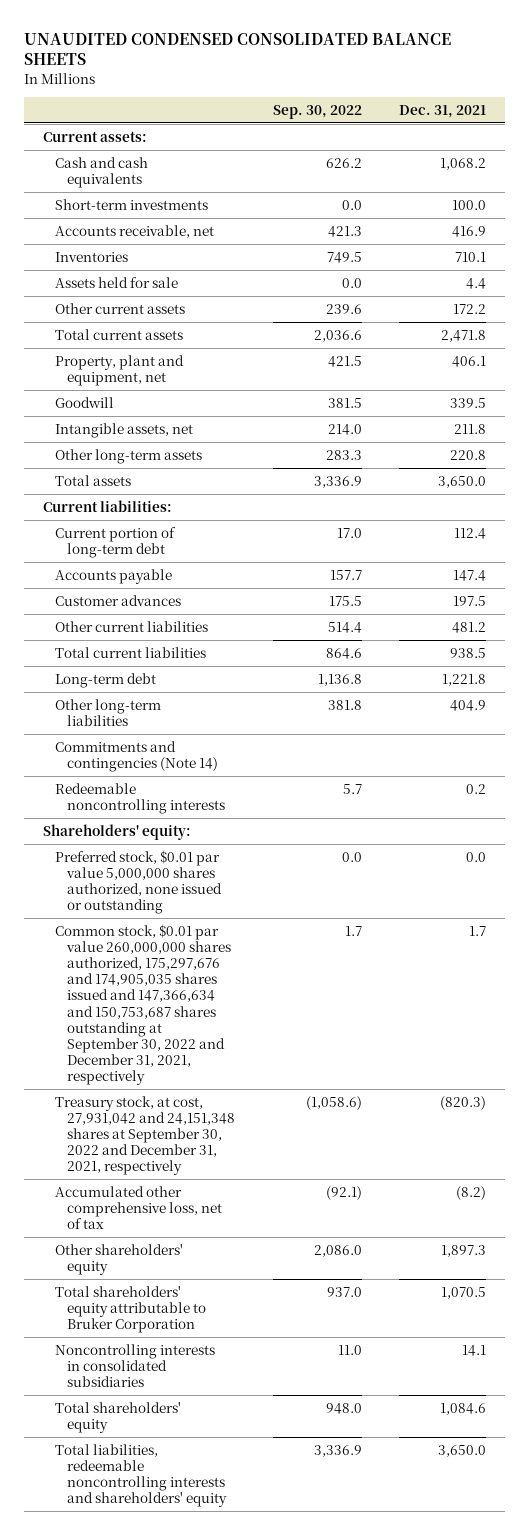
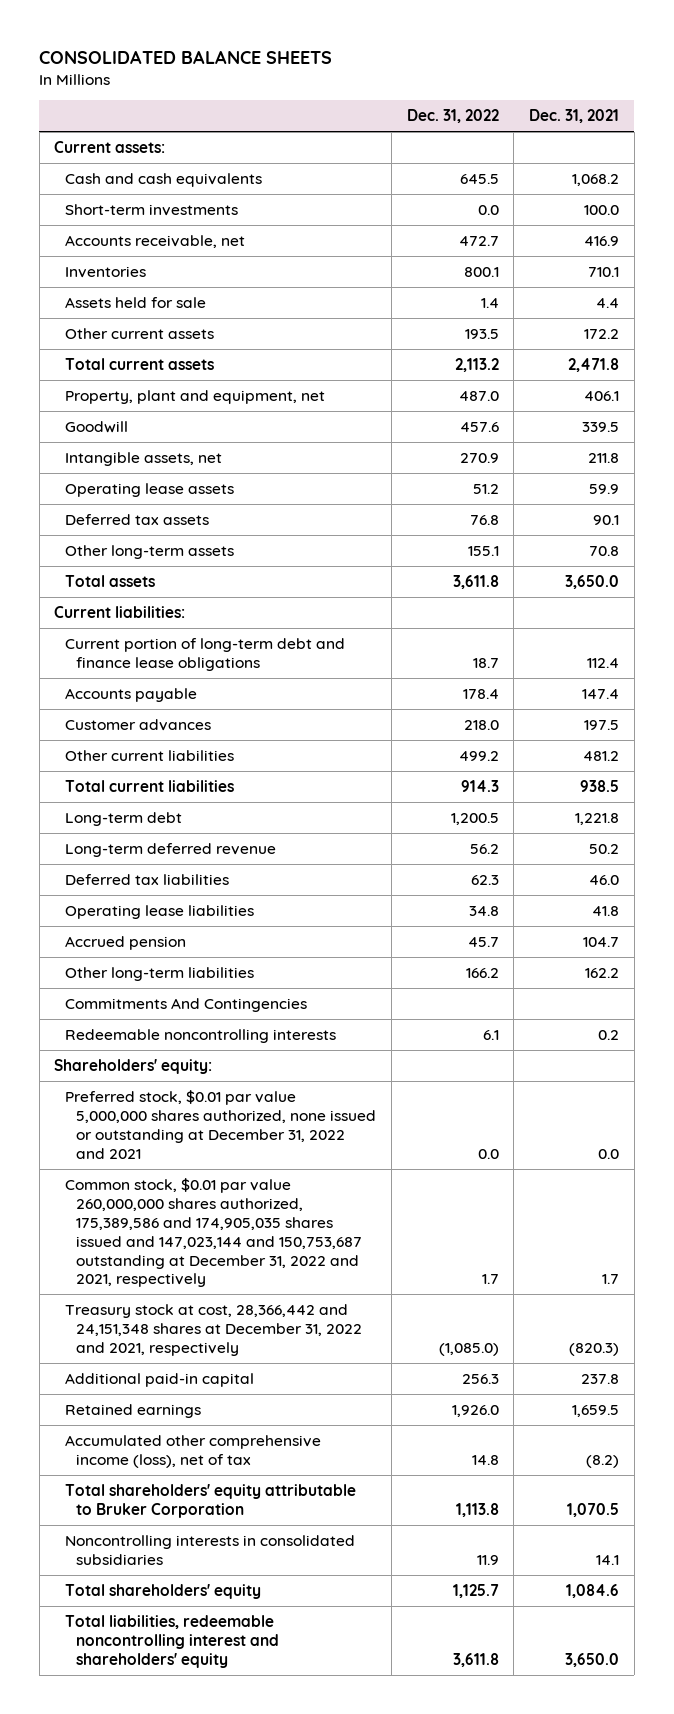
- UNAUDITED CONDENSED CONSOLIDATED BALANCE SHEETS
+ CONSOLIDATED BALANCE SHEETS
- | Sep. 30, 2022 | Dec. 31, 2021
+ | Dec. 31, 2022 | Dec. 31, 2021
- Other long-term assets | 283.3 | 220.8
+ Operating lease assets | 51.2 | 59.9
+ Deferred tax assets | 76.8 | 90.1
+ Other long-term assets | 155.1 | 70.8
- Current portion of long-term debt | 17.0 | 112.4
+ Current portion of long-term debt and finance lease obligations | 18.7 | 112.4
- Other long-term liabilities | 381.8 | 404.9
- Commitments and contingencies (Note 14)
+ Long-term deferred revenue | 56.2 | 50.2
+ Deferred tax liabilities | 62.3 | 46.0
+ Operating lease liabilities | 34.8 | 41.8
+ Accrued pension | 45.7 | 104.7
+ Other long-term liabilities | 166.2 | 162.2
+ Commitments And Contingencies
- Preferred stock, $0.01 par value 5,000,000 shares authorized, none issued or outstanding | 0.0 | 0.0
- Common stock, $0.01 par value 260,000,000 shares authorized, 175,297,676 and 174,905,035 shares issued and 147,366,634 and 150,753,687 shares outstanding at September 30, 2022 and December 31, 2021, respectively | 1.7 | 1.7
- Treasury stock, at cost, 27,931,042 and 24,151,348 shares at September 30, 2022 and December 31, 2021, respectively | (1,058.6) | (820.3)
- Accumulated other comprehensive loss, net of tax | (92.1) | (8.2)
- Other shareholders' equity | 2,086.0 | 1,897.3
+ Preferred stock, $0.01 par value 5,000,000 shares authorized, none issued or outstanding at December 31, 2022 and 2021 | 0.0 | 0.0
+ Common stock, $0.01 par value 260,000,000 shares authorized, 175,389,586 and 174,905,035 shares issued and 147,023,144 and 150,753,687 outstanding at December 31, 2022 and 2021, respectively | 1.7 | 1.7
+ Treasury stock at cost, 28,366,442 and 24,151,348 shares at December 31, 2022 and 2021, respectively | (1,085.0) | (820.3)
+ Additional paid-in capital | 256.3 | 237.8
+ Retained earnings | 1,926.0 | 1,659.5
+ Accumulated other comprehensive income (loss), net of tax | 14.8 | (8.2)
- Total liabilities, redeemable noncontrolling interests and shareholders' equity | 3,336.9 | 3,650.0
+ Total liabilities, redeemable noncontrolling interest and shareholders' equity | 3,611.8 | 3,650.0

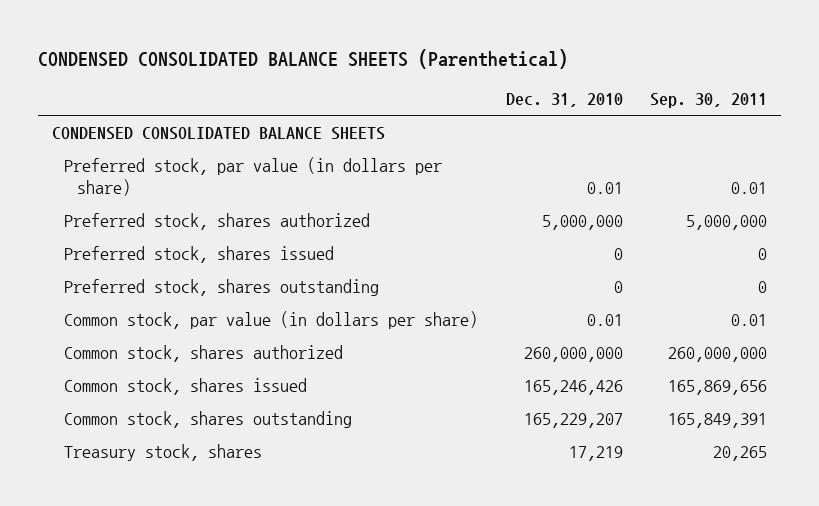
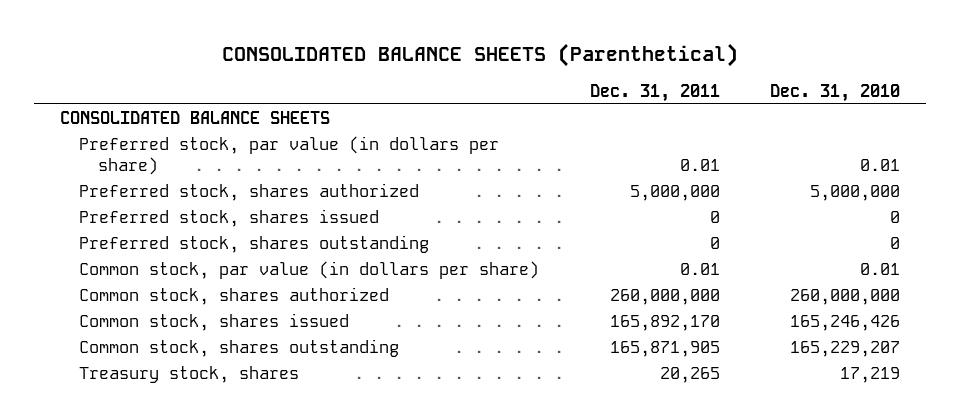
- CONDENSED CONSOLIDATED BALANCE SHEETS (Parenthetical)
+ CONSOLIDATED BALANCE SHEETS (Parenthetical)
- | Dec. 31, 2010 | Sep. 30, 2011
+ | Dec. 31, 2011 | Dec. 31, 2010
- CONDENSED CONSOLIDATED BALANCE SHEETS
+ CONSOLIDATED BALANCE SHEETS

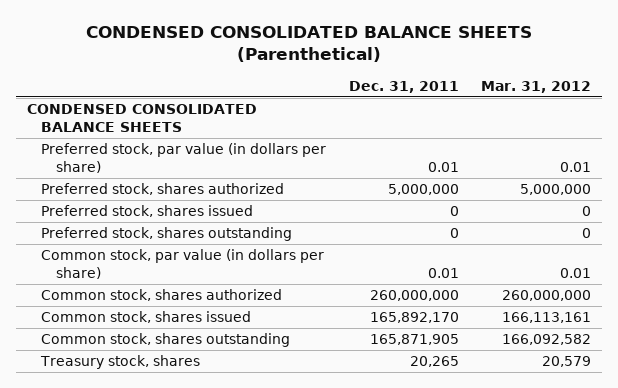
- CONSOLIDATED BALANCE SHEETS (Parenthetical)
+ CONDENSED CONSOLIDATED BALANCE SHEETS (Parenthetical)
- | Dec. 31, 2011 | Dec. 31, 2010
+ | Dec. 31, 2011 | Mar. 31, 2012
- CONSOLIDATED BALANCE SHEETS
+ CONDENSED CONSOLIDATED BALANCE SHEETS

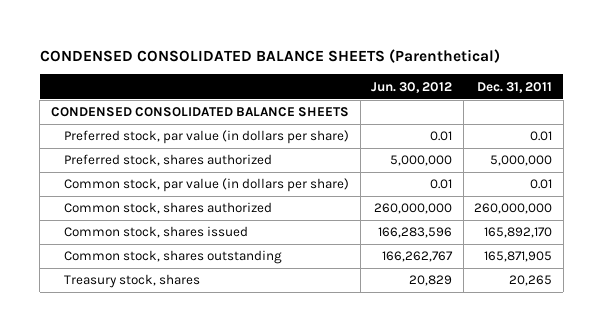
- | Dec. 31, 2011 | Mar. 31, 2012
+ | Jun. 30, 2012 | Dec. 31, 2011
- Preferred stock, shares issued | 0 | 0
- Preferred stock, shares outstanding | 0 | 0

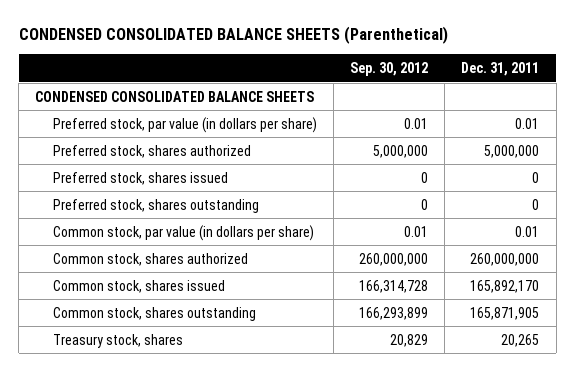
- | Jun. 30, 2012 | Dec. 31, 2011
+ | Sep. 30, 2012 | Dec. 31, 2011
+ Preferred stock, shares issued | 0 | 0
+ Preferred stock, shares outstanding | 0 | 0

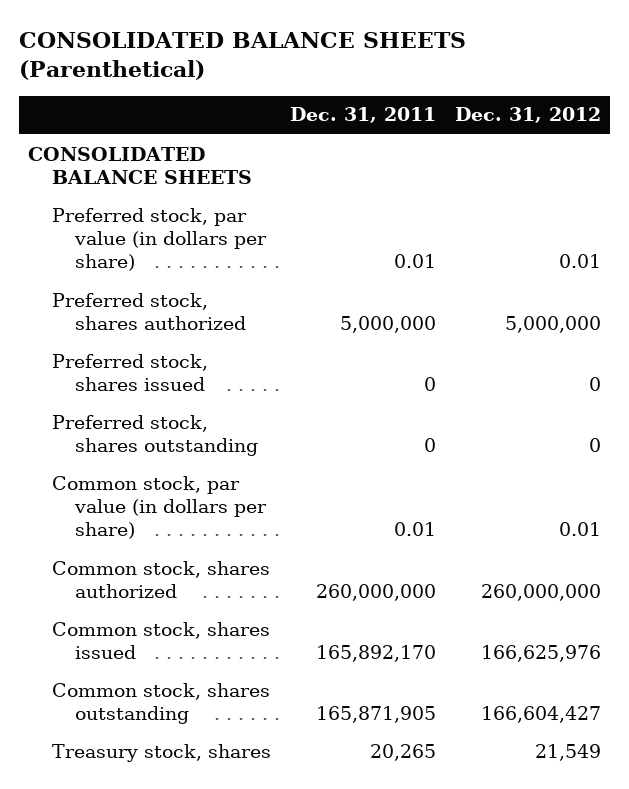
- CONDENSED CONSOLIDATED BALANCE SHEETS (Parenthetical)
+ CONSOLIDATED BALANCE SHEETS (Parenthetical)
- | Sep. 30, 2012 | Dec. 31, 2011
+ | Dec. 31, 2011 | Dec. 31, 2012
- CONDENSED CONSOLIDATED BALANCE SHEETS
+ CONSOLIDATED BALANCE SHEETS

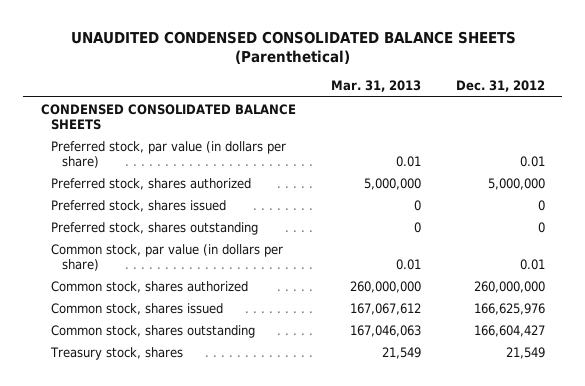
- CONSOLIDATED BALANCE SHEETS (Parenthetical)
+ UNAUDITED CONDENSED CONSOLIDATED BALANCE SHEETS (Parenthetical)
- | Dec. 31, 2011 | Dec. 31, 2012
+ | Mar. 31, 2013 | Dec. 31, 2012
- CONSOLIDATED BALANCE SHEETS
+ CONDENSED CONSOLIDATED BALANCE SHEETS

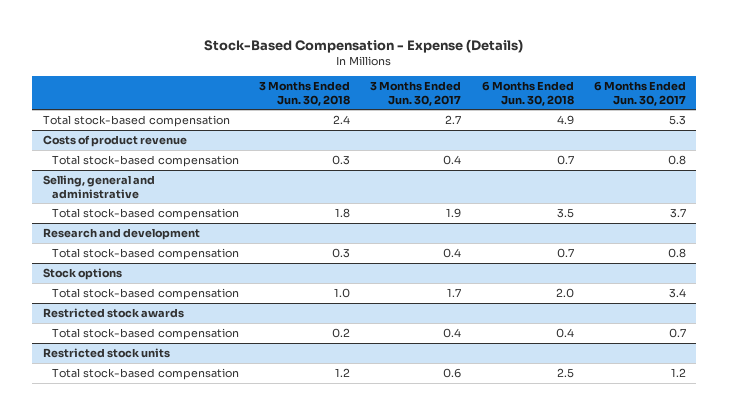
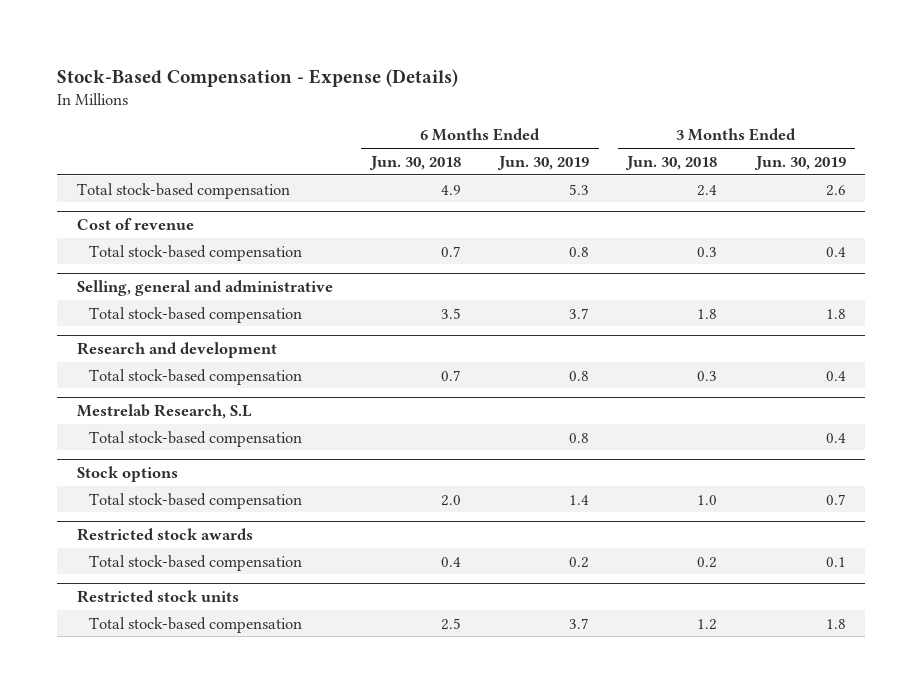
- | 3 Months Ended Jun. 30, 2018 | 3 Months Ended Jun. 30, 2017 | 6 Months Ended Jun. 30, 2018 | 6 Months Ended Jun. 30, 2017
+ | 6 Months Ended Jun. 30, 2018 | 6 Months Ended Jun. 30, 2019 | 3 Months Ended Jun. 30, 2018 | 3 Months Ended Jun. 30, 2019
- Costs of product revenue
+ Cost of revenue
+ Mestrelab Research, S.L
+ Total stock-based compensation | | 0.8 | | 0.4

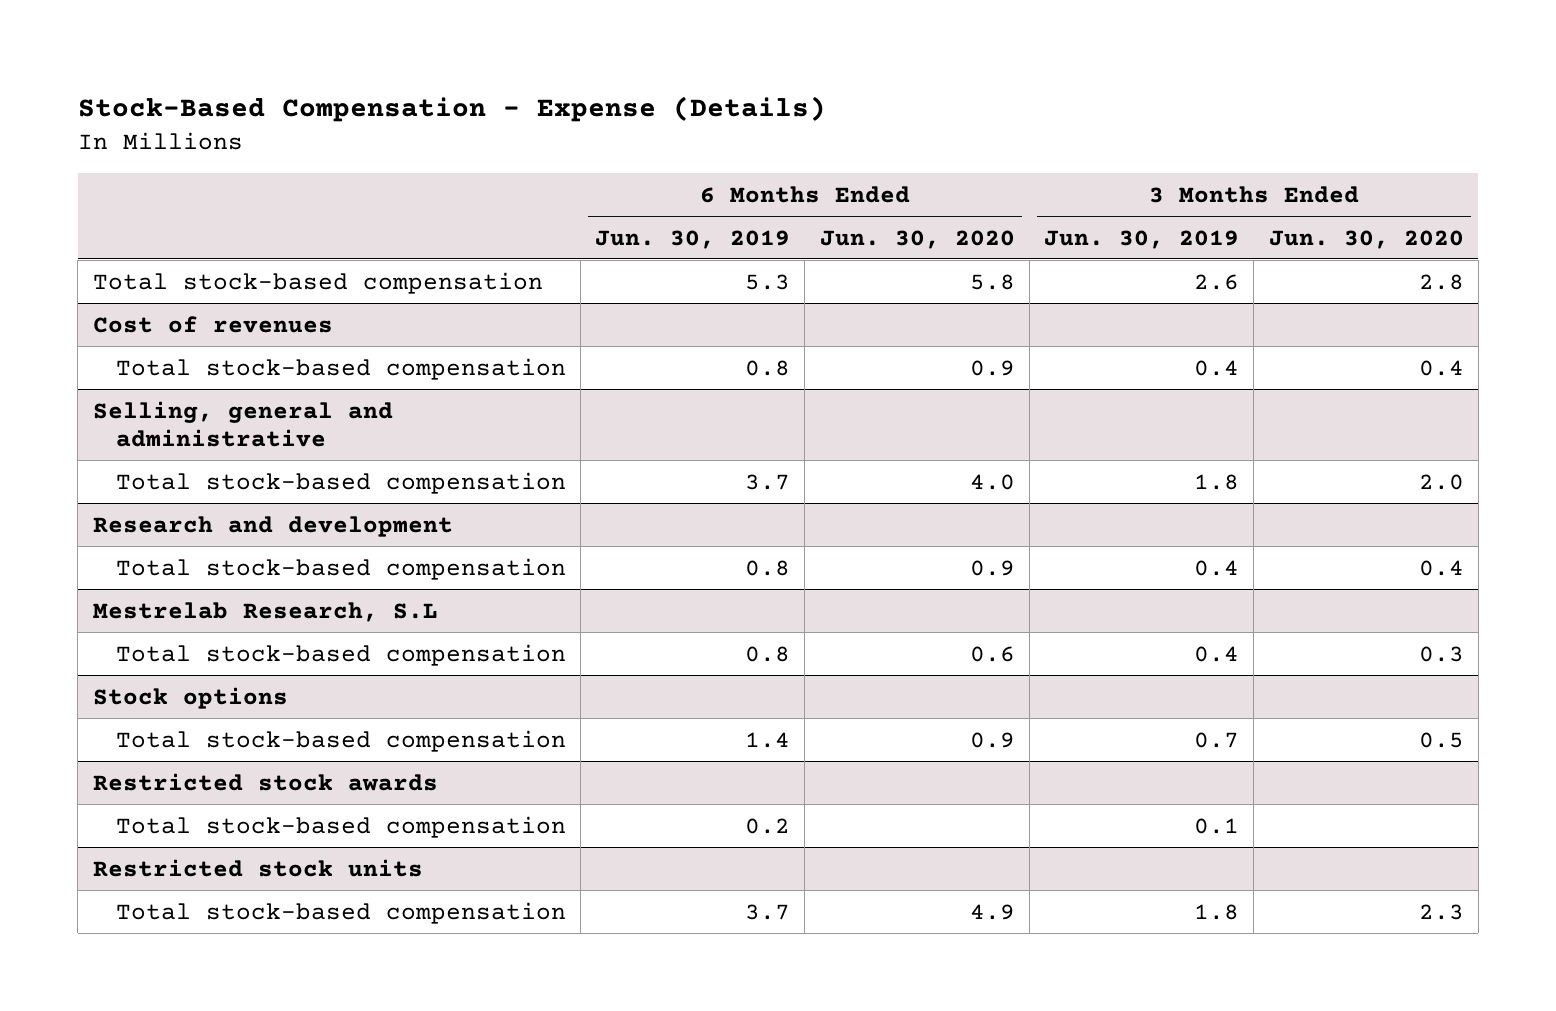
- | 6 Months Ended Jun. 30, 2018 | 6 Months Ended Jun. 30, 2019 | 3 Months Ended Jun. 30, 2018 | 3 Months Ended Jun. 30, 2019
+ | 6 Months Ended Jun. 30, 2019 | 6 Months Ended Jun. 30, 2020 | 3 Months Ended Jun. 30, 2019 | 3 Months Ended Jun. 30, 2020
- Cost of revenue
+ Cost of revenues

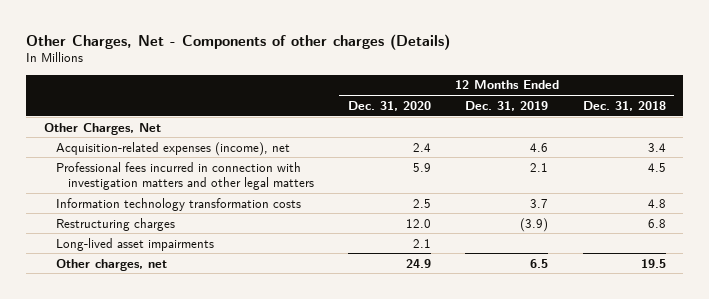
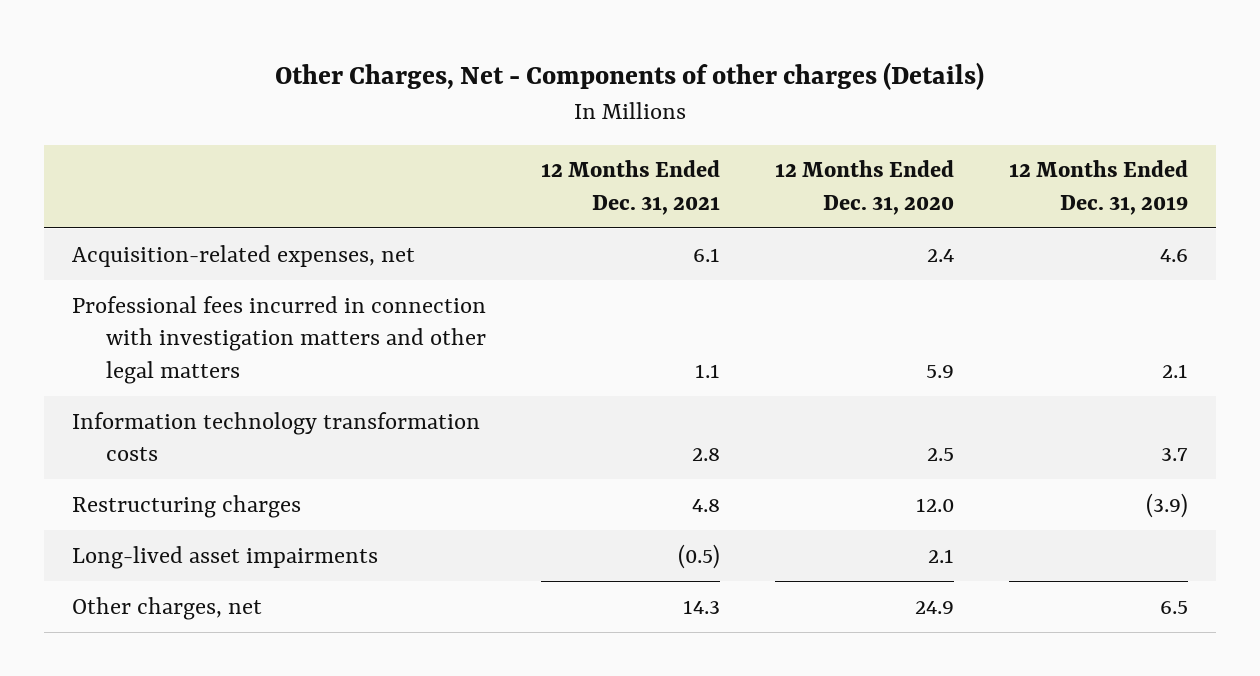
- | 12 Months Ended Dec. 31, 2020 | 12 Months Ended Dec. 31, 2019 | 12 Months Ended Dec. 31, 2018
+ | 12 Months Ended Dec. 31, 2021 | 12 Months Ended Dec. 31, 2020 | 12 Months Ended Dec. 31, 2019
- Other Charges, Net
- Acquisition-related expenses (income), net | 2.4 | 4.6 | 3.4
+ Acquisition-related expenses, net | 6.1 | 2.4 | 4.6

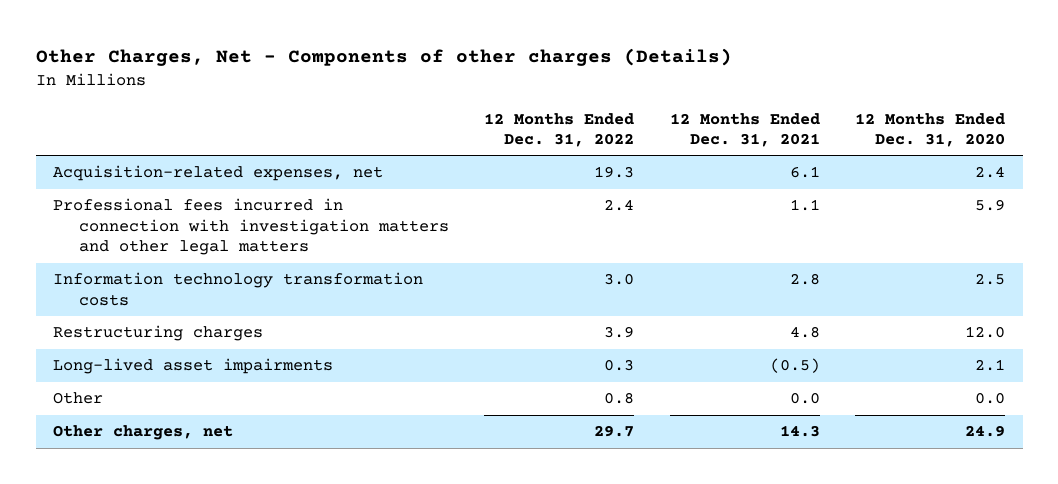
- | 12 Months Ended Dec. 31, 2021 | 12 Months Ended Dec. 31, 2020 | 12 Months Ended Dec. 31, 2019
+ | 12 Months Ended Dec. 31, 2022 | 12 Months Ended Dec. 31, 2021 | 12 Months Ended Dec. 31, 2020
+ Other | 0.8 | 0.0 | 0.0

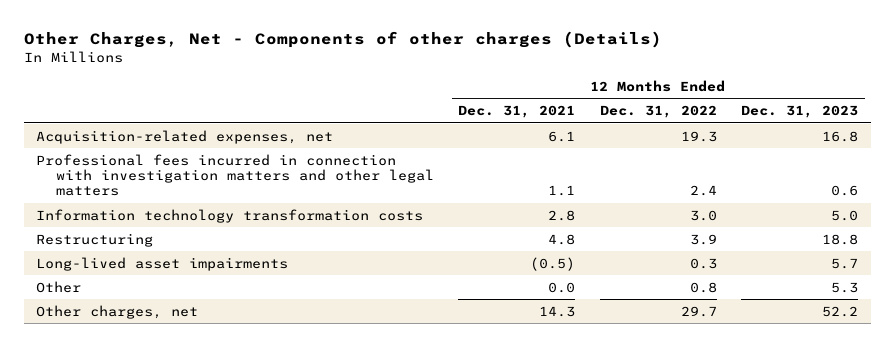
- | 12 Months Ended Dec. 31, 2022 | 12 Months Ended Dec. 31, 2021 | 12 Months Ended Dec. 31, 2020
+ | 12 Months Ended Dec. 31, 2021 | 12 Months Ended Dec. 31, 2022 | 12 Months Ended Dec. 31, 2023
- Restructuring charges | 3.9 | 4.8 | 12.0
+ Restructuring | 4.8 | 3.9 | 18.8

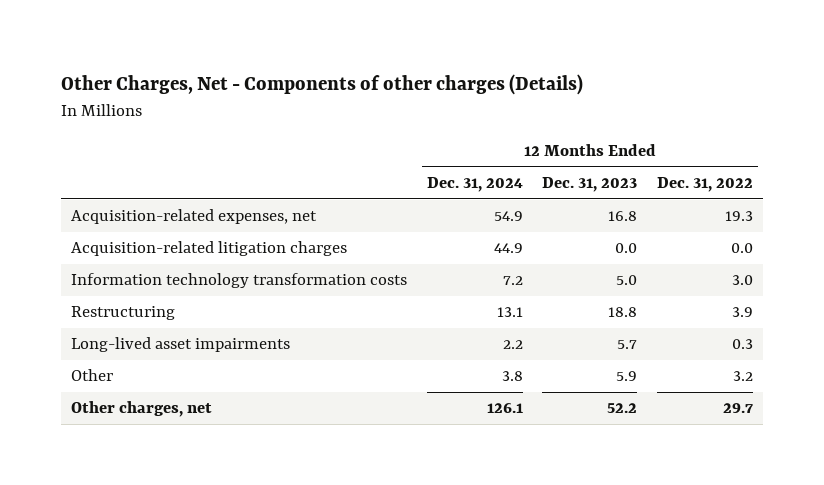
- | 12 Months Ended Dec. 31, 2021 | 12 Months Ended Dec. 31, 2022 | 12 Months Ended Dec. 31, 2023
+ | 12 Months Ended Dec. 31, 2024 | 12 Months Ended Dec. 31, 2023 | 12 Months Ended Dec. 31, 2022
- Professional fees incurred in connection with investigation matters and other legal matters | 1.1 | 2.4 | 0.6
+ Acquisition-related litigation charges | 44.9 | 0.0 | 0.0
- Other | 0.0 | 0.8 | 5.3
+ Other | 3.8 | 5.9 | 3.2

